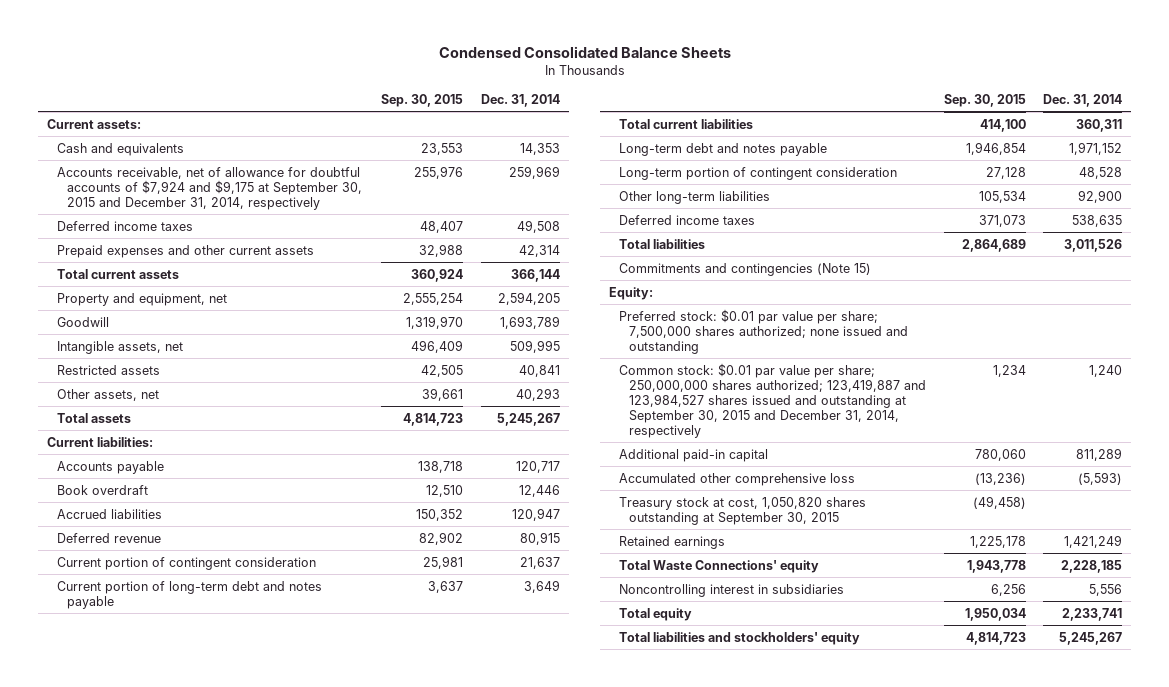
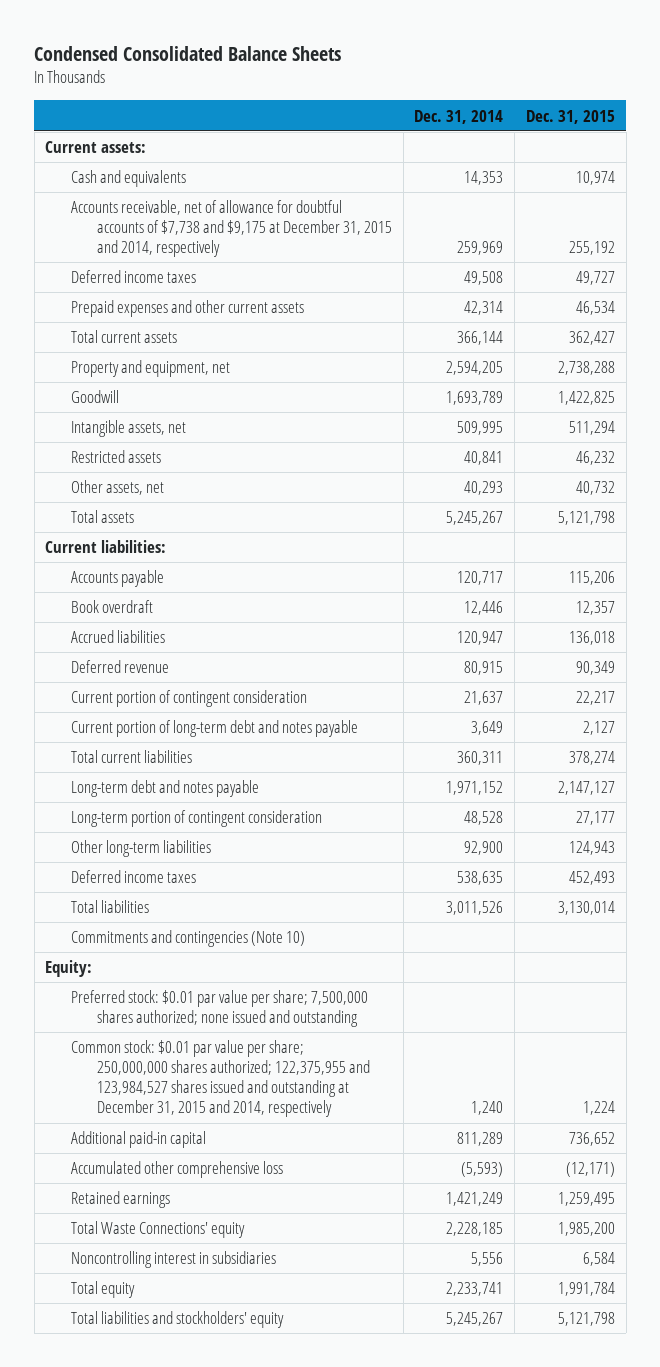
- | Sep. 30, 2015 | Dec. 31, 2014
+ | Dec. 31, 2014 | Dec. 31, 2015
- Accounts receivable, net of allowance for doubtful accounts of $7,924 and $9,175 at September 30, 2015 and December 31, 2014, respectively | 255,976 | 259,969
+ Accounts receivable, net of allowance for doubtful accounts of $7,738 and $9,175 at December 31, 2015 and 2014, respectively | 259,969 | 255,192
- Commitments and contingencies (Note 15)
+ Commitments and contingencies (Note 10)
- Common stock: $0.01 par value per share; 250,000,000 shares authorized; 123,419,887 and 123,984,527 shares issued and outstanding at September 30, 2015 and December 31, 2014, respectively | 1,234 | 1,240
+ Common stock: $0.01 par value per share; 250,000,000 shares authorized; 122,375,955 and 123,984,527 shares issued and outstanding at December 31, 2015 and 2014, respectively | 1,240 | 1,224
- Treasury stock at cost, 1,050,820 shares outstanding at September 30, 2015 | (49,458) |

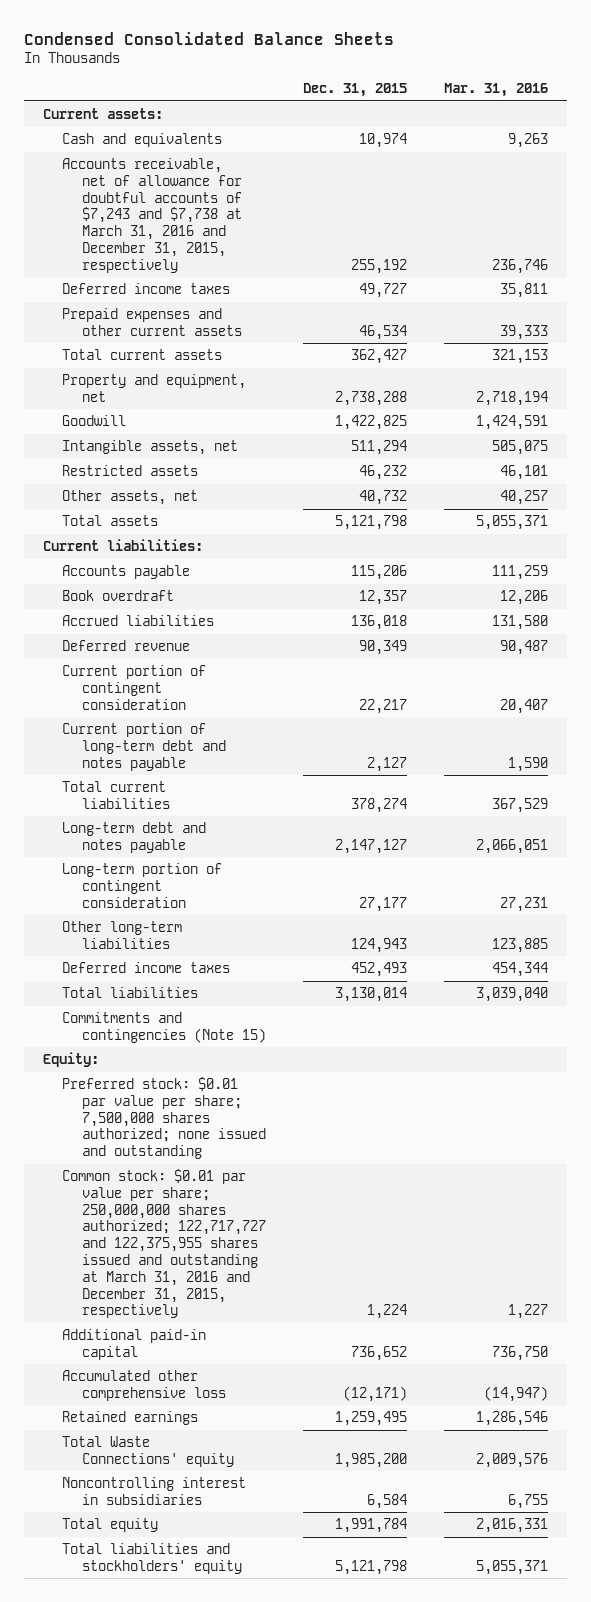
- | Dec. 31, 2014 | Dec. 31, 2015
+ | Dec. 31, 2015 | Mar. 31, 2016
- Accounts receivable, net of allowance for doubtful accounts of $7,738 and $9,175 at December 31, 2015 and 2014, respectively | 259,969 | 255,192
+ Accounts receivable, net of allowance for doubtful accounts of $7,243 and $7,738 at March 31, 2016 and December 31, 2015, respectively | 255,192 | 236,746
- Commitments and contingencies (Note 10)
+ Commitments and contingencies (Note 15)
- Common stock: $0.01 par value per share; 250,000,000 shares authorized; 122,375,955 and 123,984,527 shares issued and outstanding at December 31, 2015 and 2014, respectively | 1,240 | 1,224
+ Common stock: $0.01 par value per share; 250,000,000 shares authorized; 122,717,727 and 122,375,955 shares issued and outstanding at March 31, 2016 and December 31, 2015, respectively | 1,224 | 1,227

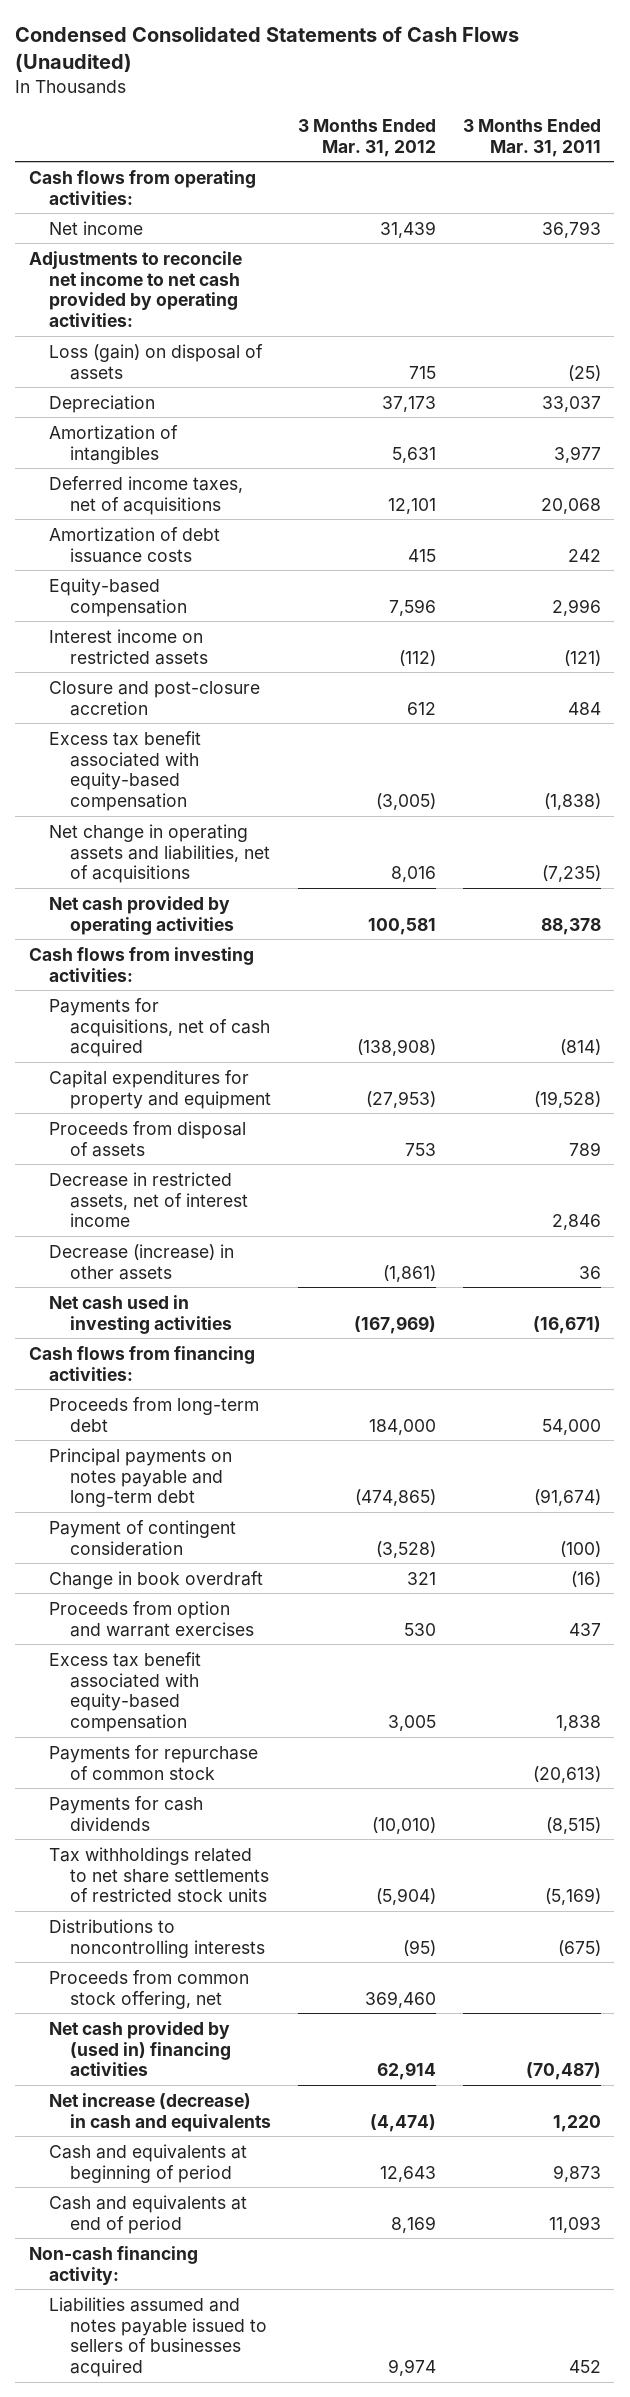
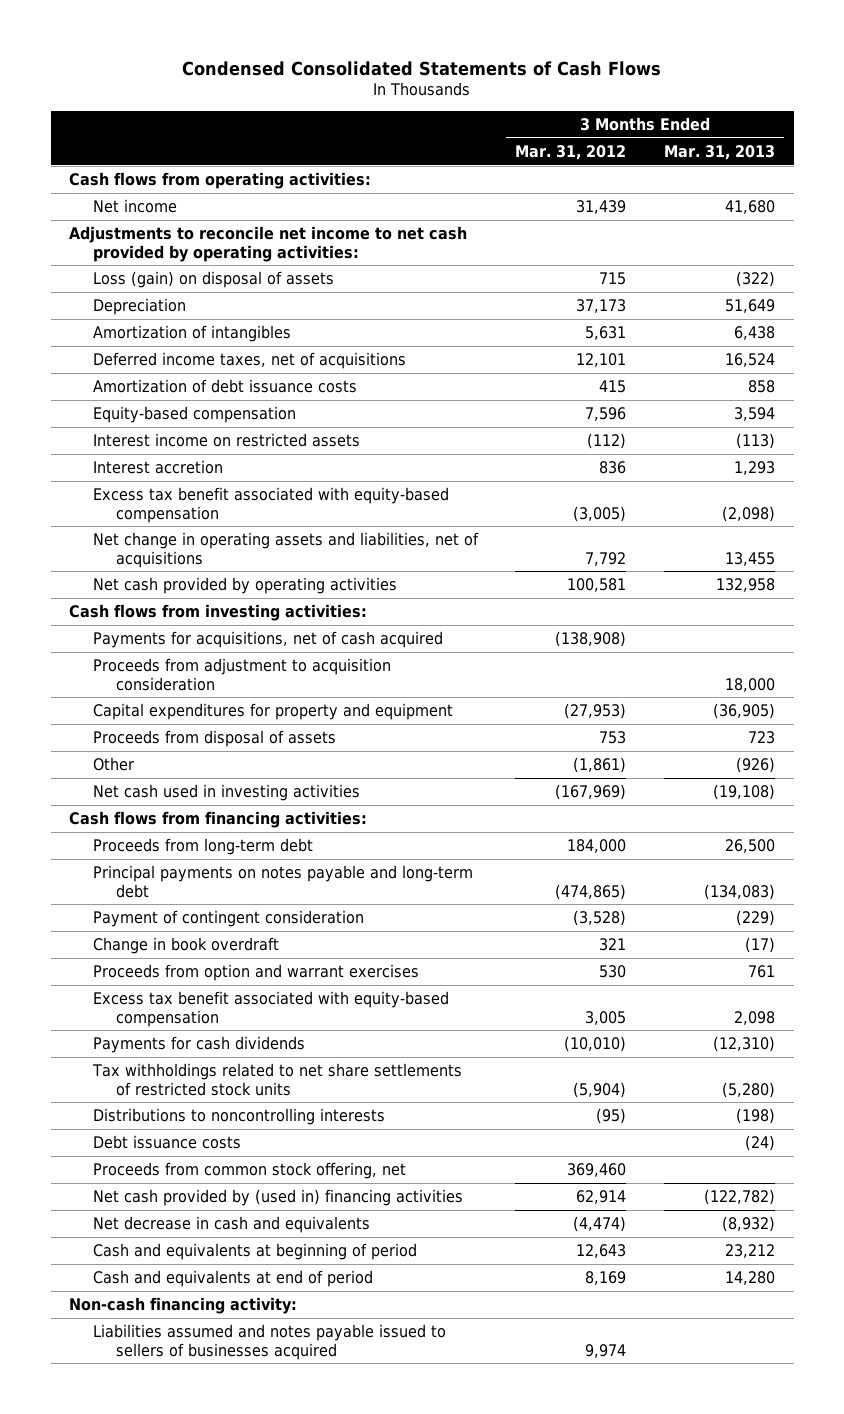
- Condensed Consolidated Statements of Cash Flows (Unaudited)
+ Condensed Consolidated Statements of Cash Flows
- | 3 Months Ended Mar. 31, 2012 | 3 Months Ended Mar. 31, 2011
+ | 3 Months Ended Mar. 31, 2012 | 3 Months Ended Mar. 31, 2013
- Closure and post-closure accretion | 612 | 484
+ Interest accretion | 836 | 1,293
- Net change in operating assets and liabilities, net of acquisitions | 8,016 | (7,235)
+ Net change in operating assets and liabilities, net of acquisitions | 7,792 | 13,455
+ Proceeds from adjustment to acquisition consideration | | 18,000
- Decrease in restricted assets, net of interest income | | 2,846
- Decrease (increase) in other assets | (1,861) | 36
+ Other | (1,861) | (926)
- Payments for repurchase of common stock | | (20,613)
+ Debt issuance costs | | (24)
- Net increase (decrease) in cash and equivalents | (4,474) | 1,220
+ Net decrease in cash and equivalents | (4,474) | (8,932)

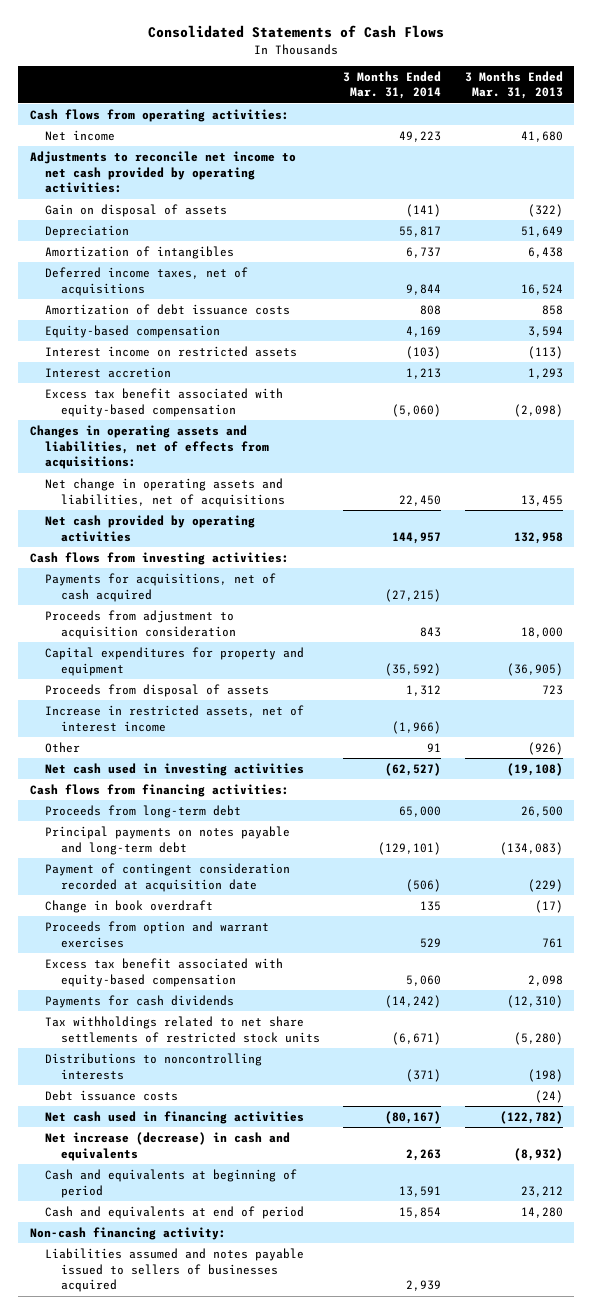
- Condensed Consolidated Statements of Cash Flows
+ Consolidated Statements of Cash Flows
- | 3 Months Ended Mar. 31, 2012 | 3 Months Ended Mar. 31, 2013
+ | 3 Months Ended Mar. 31, 2014 | 3 Months Ended Mar. 31, 2013
- Loss (gain) on disposal of assets | 715 | (322)
+ Gain on disposal of assets | (141) | (322)
+ Changes in operating assets and liabilities, net of effects from acquisitions:
+ Increase in restricted assets, net of interest income | (1,966) |
- Payment of contingent consideration | (3,528) | (229)
+ Payment of contingent consideration recorded at acquisition date | (506) | (229)
- Proceeds from common stock offering, net | 369,460 |
- Net cash provided by (used in) financing activities | 62,914 | (122,782)
- Net decrease in cash and equivalents | (4,474) | (8,932)
+ Net cash used in financing activities | (80,167) | (122,782)
+ Net increase (decrease) in cash and equivalents | 2,263 | (8,932)

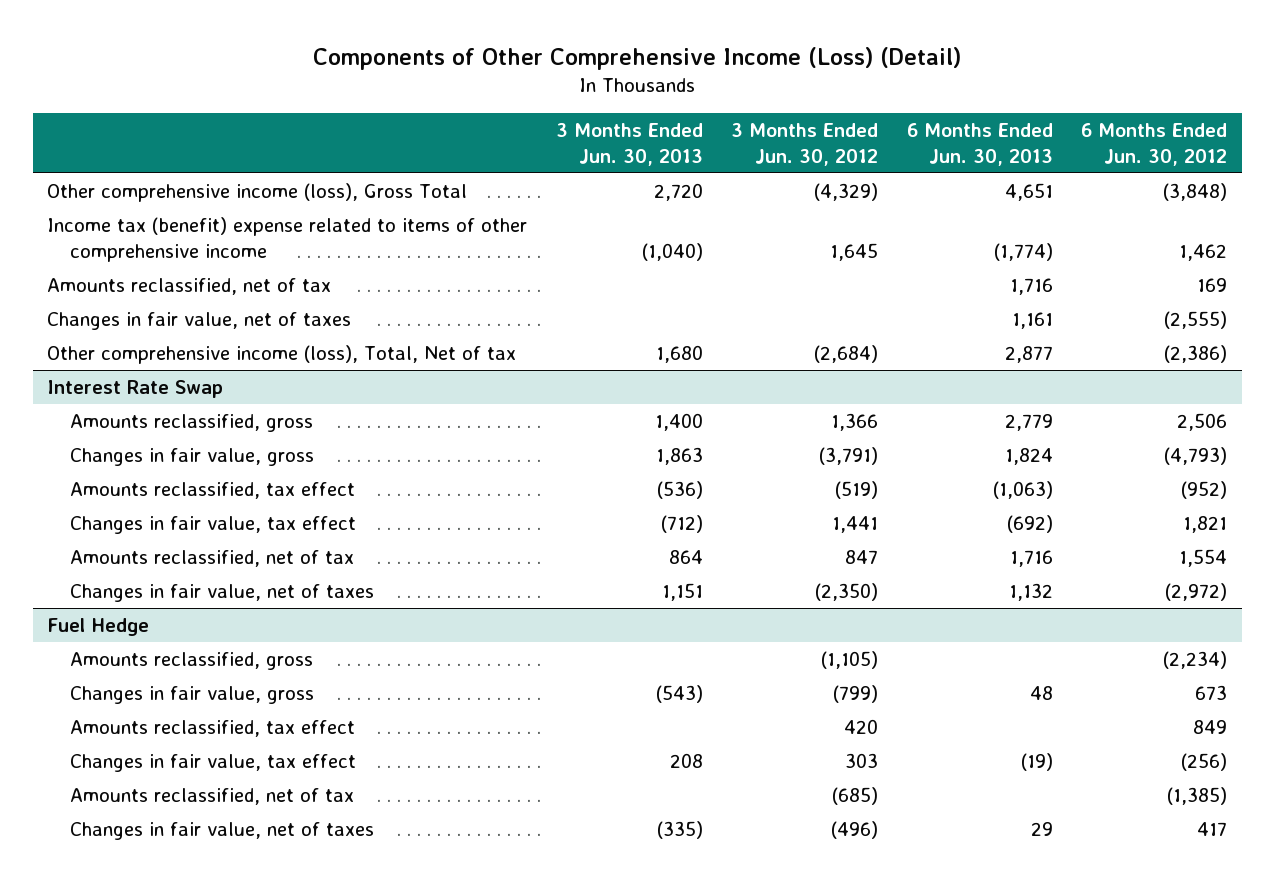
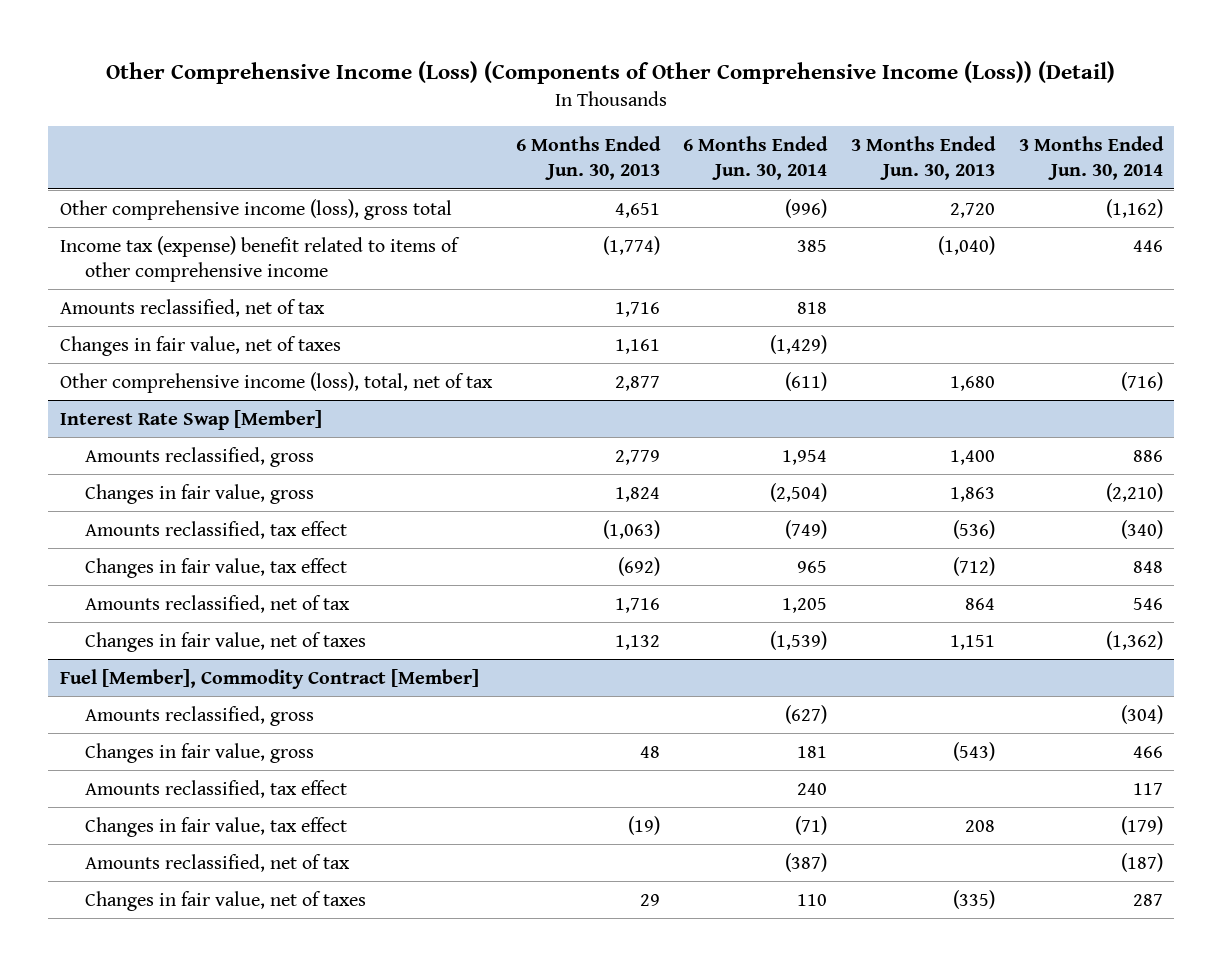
- Components of Other Comprehensive Income (Loss) (Detail)
+ Other Comprehensive Income (Loss) (Components of Other Comprehensive Income (Loss)) (Detail)
- | 3 Months Ended Jun. 30, 2013 | 3 Months Ended Jun. 30, 2012 | 6 Months Ended Jun. 30, 2013 | 6 Months Ended Jun. 30, 2012
+ | 6 Months Ended Jun. 30, 2013 | 6 Months Ended Jun. 30, 2014 | 3 Months Ended Jun. 30, 2013 | 3 Months Ended Jun. 30, 2014
- Other comprehensive income (loss), Gross Total | 2,720 | (4,329) | 4,651 | (3,848)
- Income tax (benefit) expense related to items of other comprehensive income | (1,040) | 1,645 | (1,774) | 1,462
+ Other comprehensive income (loss), gross total | 4,651 | (996) | 2,720 | (1,162)
+ Income tax (expense) benefit related to items of other comprehensive income | (1,774) | 385 | (1,040) | 446
- Other comprehensive income (loss), Total, Net of tax | 1,680 | (2,684) | 2,877 | (2,386)
- Interest Rate Swap
+ Other comprehensive income (loss), total, net of tax | 2,877 | (611) | 1,680 | (716)
+ Interest Rate Swap [Member]
- Fuel Hedge
+ Fuel [Member], Commodity Contract [Member]

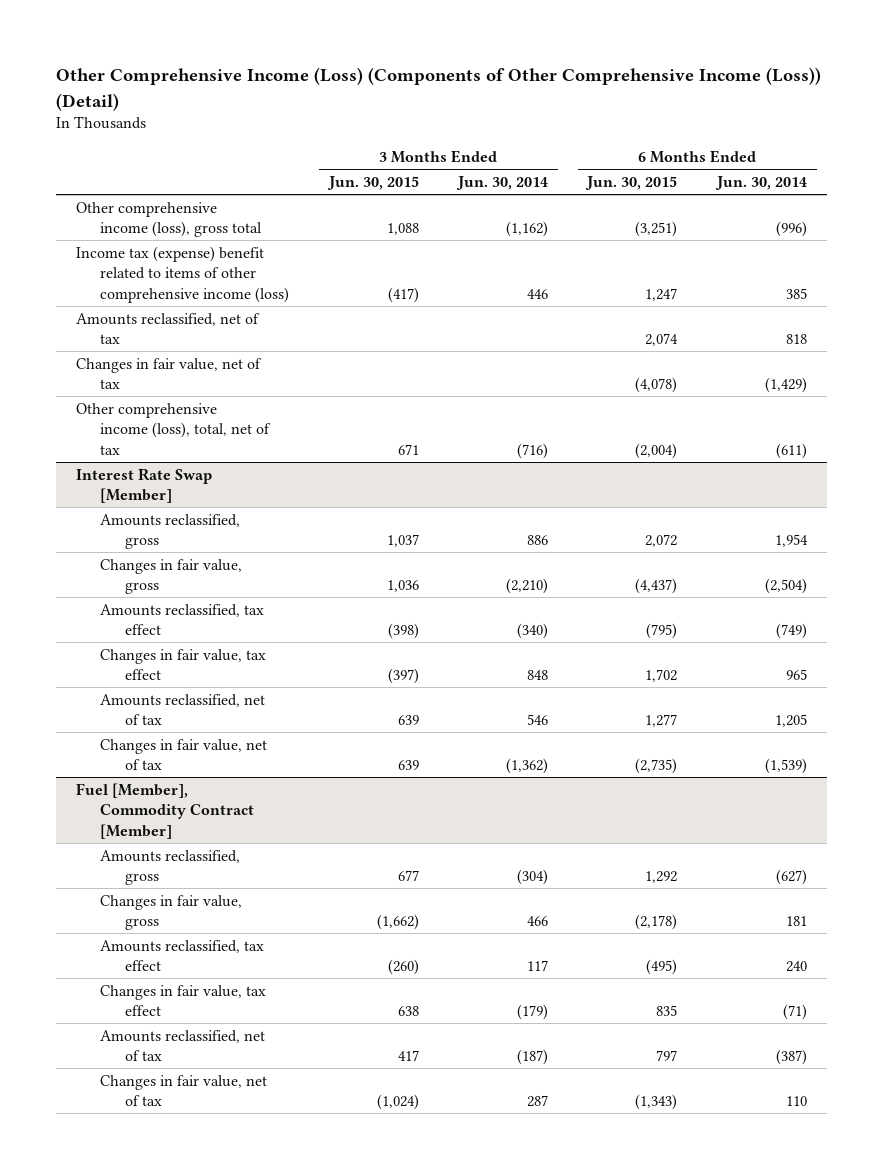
- | 6 Months Ended Jun. 30, 2013 | 6 Months Ended Jun. 30, 2014 | 3 Months Ended Jun. 30, 2013 | 3 Months Ended Jun. 30, 2014
+ | 3 Months Ended Jun. 30, 2015 | 3 Months Ended Jun. 30, 2014 | 6 Months Ended Jun. 30, 2015 | 6 Months Ended Jun. 30, 2014
- Income tax (expense) benefit related to items of other comprehensive income | (1,774) | 385 | (1,040) | 446
+ Income tax (expense) benefit related to items of other comprehensive income (loss) | (417) | 446 | 1,247 | 385
- Changes in fair value, net of taxes | 1,161 | (1,429) | |
+ Changes in fair value, net of tax | | | (4,078) | (1,429)
@ Interest Rate Swap [Member]
- Changes in fair value, net of taxes | 1,132 | (1,539) | 1,151 | (1,362)
+ Changes in fair value, net of tax | 639 | (1,362) | (2,735) | (1,539)
@ Fuel [Member], Commodity Contract [Member]
- Changes in fair value, net of taxes | 29 | 110 | (335) | 287
+ Changes in fair value, net of tax | (1,024) | 287 | (1,343) | 110

